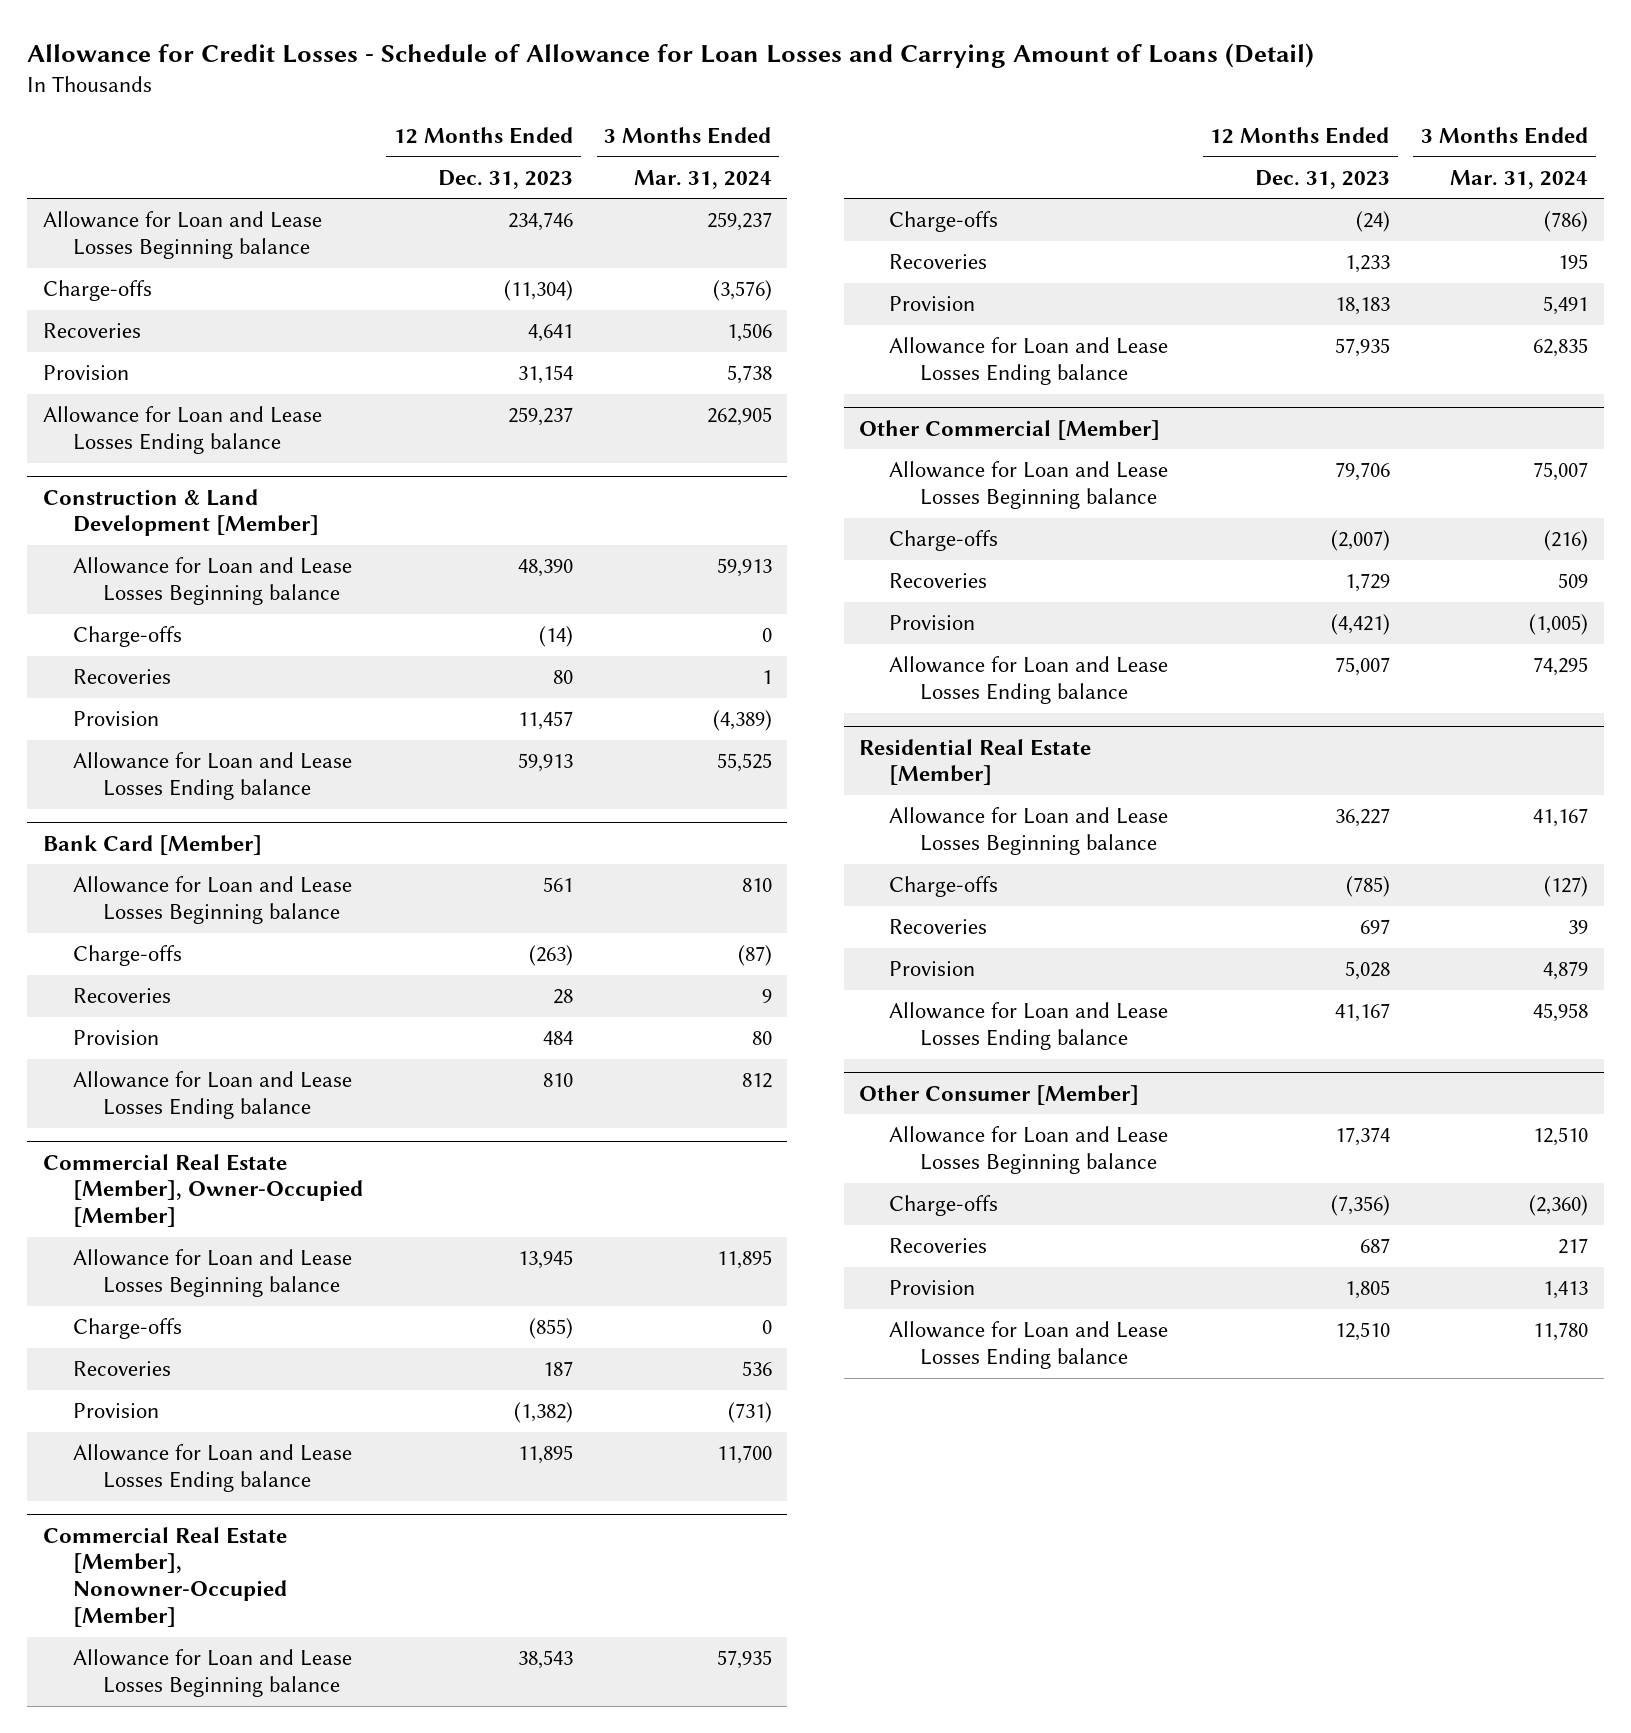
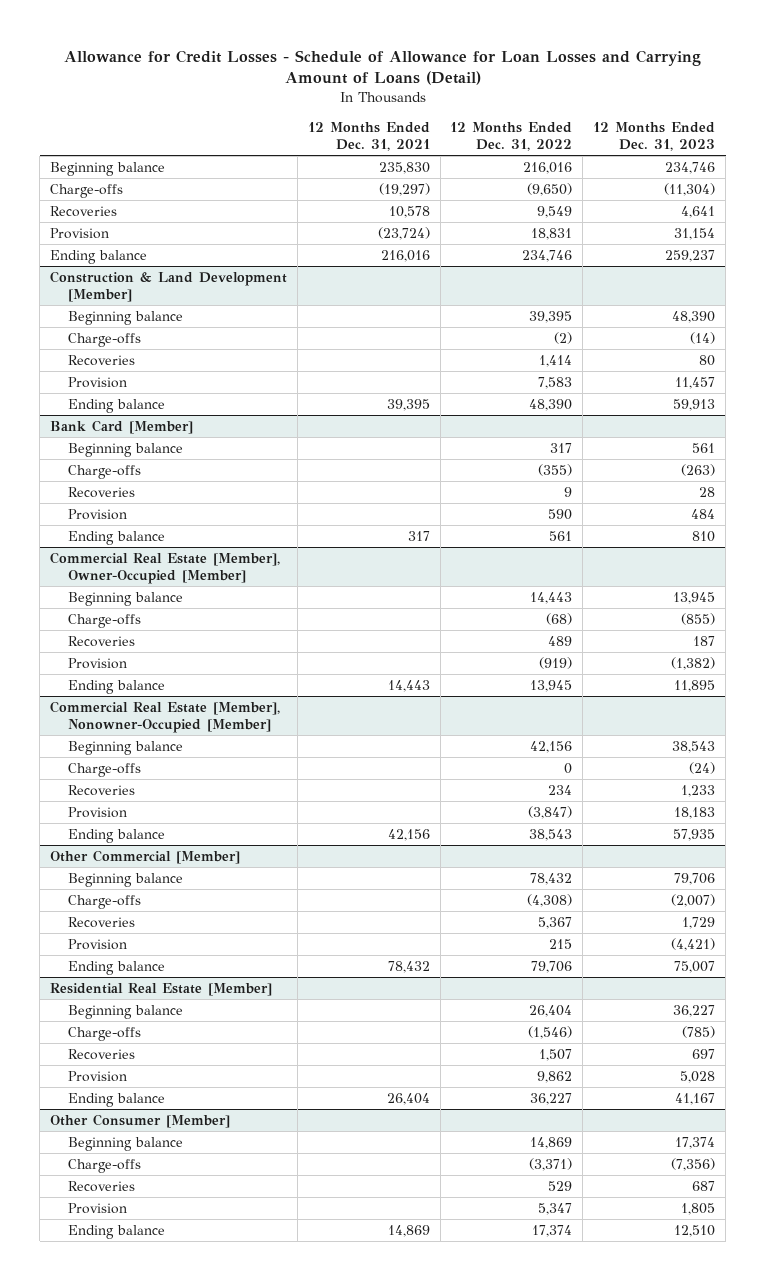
- | 12 Months Ended Dec. 31, 2023 | 3 Months Ended Mar. 31, 2024
+ | 12 Months Ended Dec. 31, 2021 | 12 Months Ended Dec. 31, 2022 | 12 Months Ended Dec. 31, 2023
- Allowance for Loan and Lease Losses Beginning balance | 234,746 | 259,237
+ Beginning balance | 235,830 | 216,016 | 234,746
- Allowance for Loan and Lease Losses Ending balance | 259,237 | 262,905
+ Ending balance | 216,016 | 234,746 | 259,237
@ Construction & Land Development [Member]
- Allowance for Loan and Lease Losses Beginning balance | 48,390 | 59,913
+ Beginning balance | | 39,395 | 48,390
- Allowance for Loan and Lease Losses Ending balance | 59,913 | 55,525
+ Ending balance | 39,395 | 48,390 | 59,913
@ Bank Card [Member]
- Allowance for Loan and Lease Losses Beginning balance | 561 | 810
+ Beginning balance | | 317 | 561
- Allowance for Loan and Lease Losses Ending balance | 810 | 812
+ Ending balance | 317 | 561 | 810
@ Commercial Real Estate [Member], Owner-Occupied [Member]
- Allowance for Loan and Lease Losses Beginning balance | 13,945 | 11,895
+ Beginning balance | | 14,443 | 13,945
- Allowance for Loan and Lease Losses Ending balance | 11,895 | 11,700
+ Ending balance | 14,443 | 13,945 | 11,895
@ Commercial Real Estate [Member], Nonowner-Occupied [Member]
- Allowance for Loan and Lease Losses Beginning balance | 38,543 | 57,935
+ Beginning balance | | 42,156 | 38,543
- Allowance for Loan and Lease Losses Ending balance | 57,935 | 62,835
+ Ending balance | 42,156 | 38,543 | 57,935
@ Other Commercial [Member]
- Allowance for Loan and Lease Losses Beginning balance | 79,706 | 75,007
+ Beginning balance | | 78,432 | 79,706
- Allowance for Loan and Lease Losses Ending balance | 75,007 | 74,295
+ Ending balance | 78,432 | 79,706 | 75,007
@ Residential Real Estate [Member]
- Allowance for Loan and Lease Losses Beginning balance | 36,227 | 41,167
+ Beginning balance | | 26,404 | 36,227
- Allowance for Loan and Lease Losses Ending balance | 41,167 | 45,958
+ Ending balance | 26,404 | 36,227 | 41,167
@ Other Consumer [Member]
- Allowance for Loan and Lease Losses Beginning balance | 17,374 | 12,510
+ Beginning balance | | 14,869 | 17,374
- Allowance for Loan and Lease Losses Ending balance | 12,510 | 11,780
+ Ending balance | 14,869 | 17,374 | 12,510

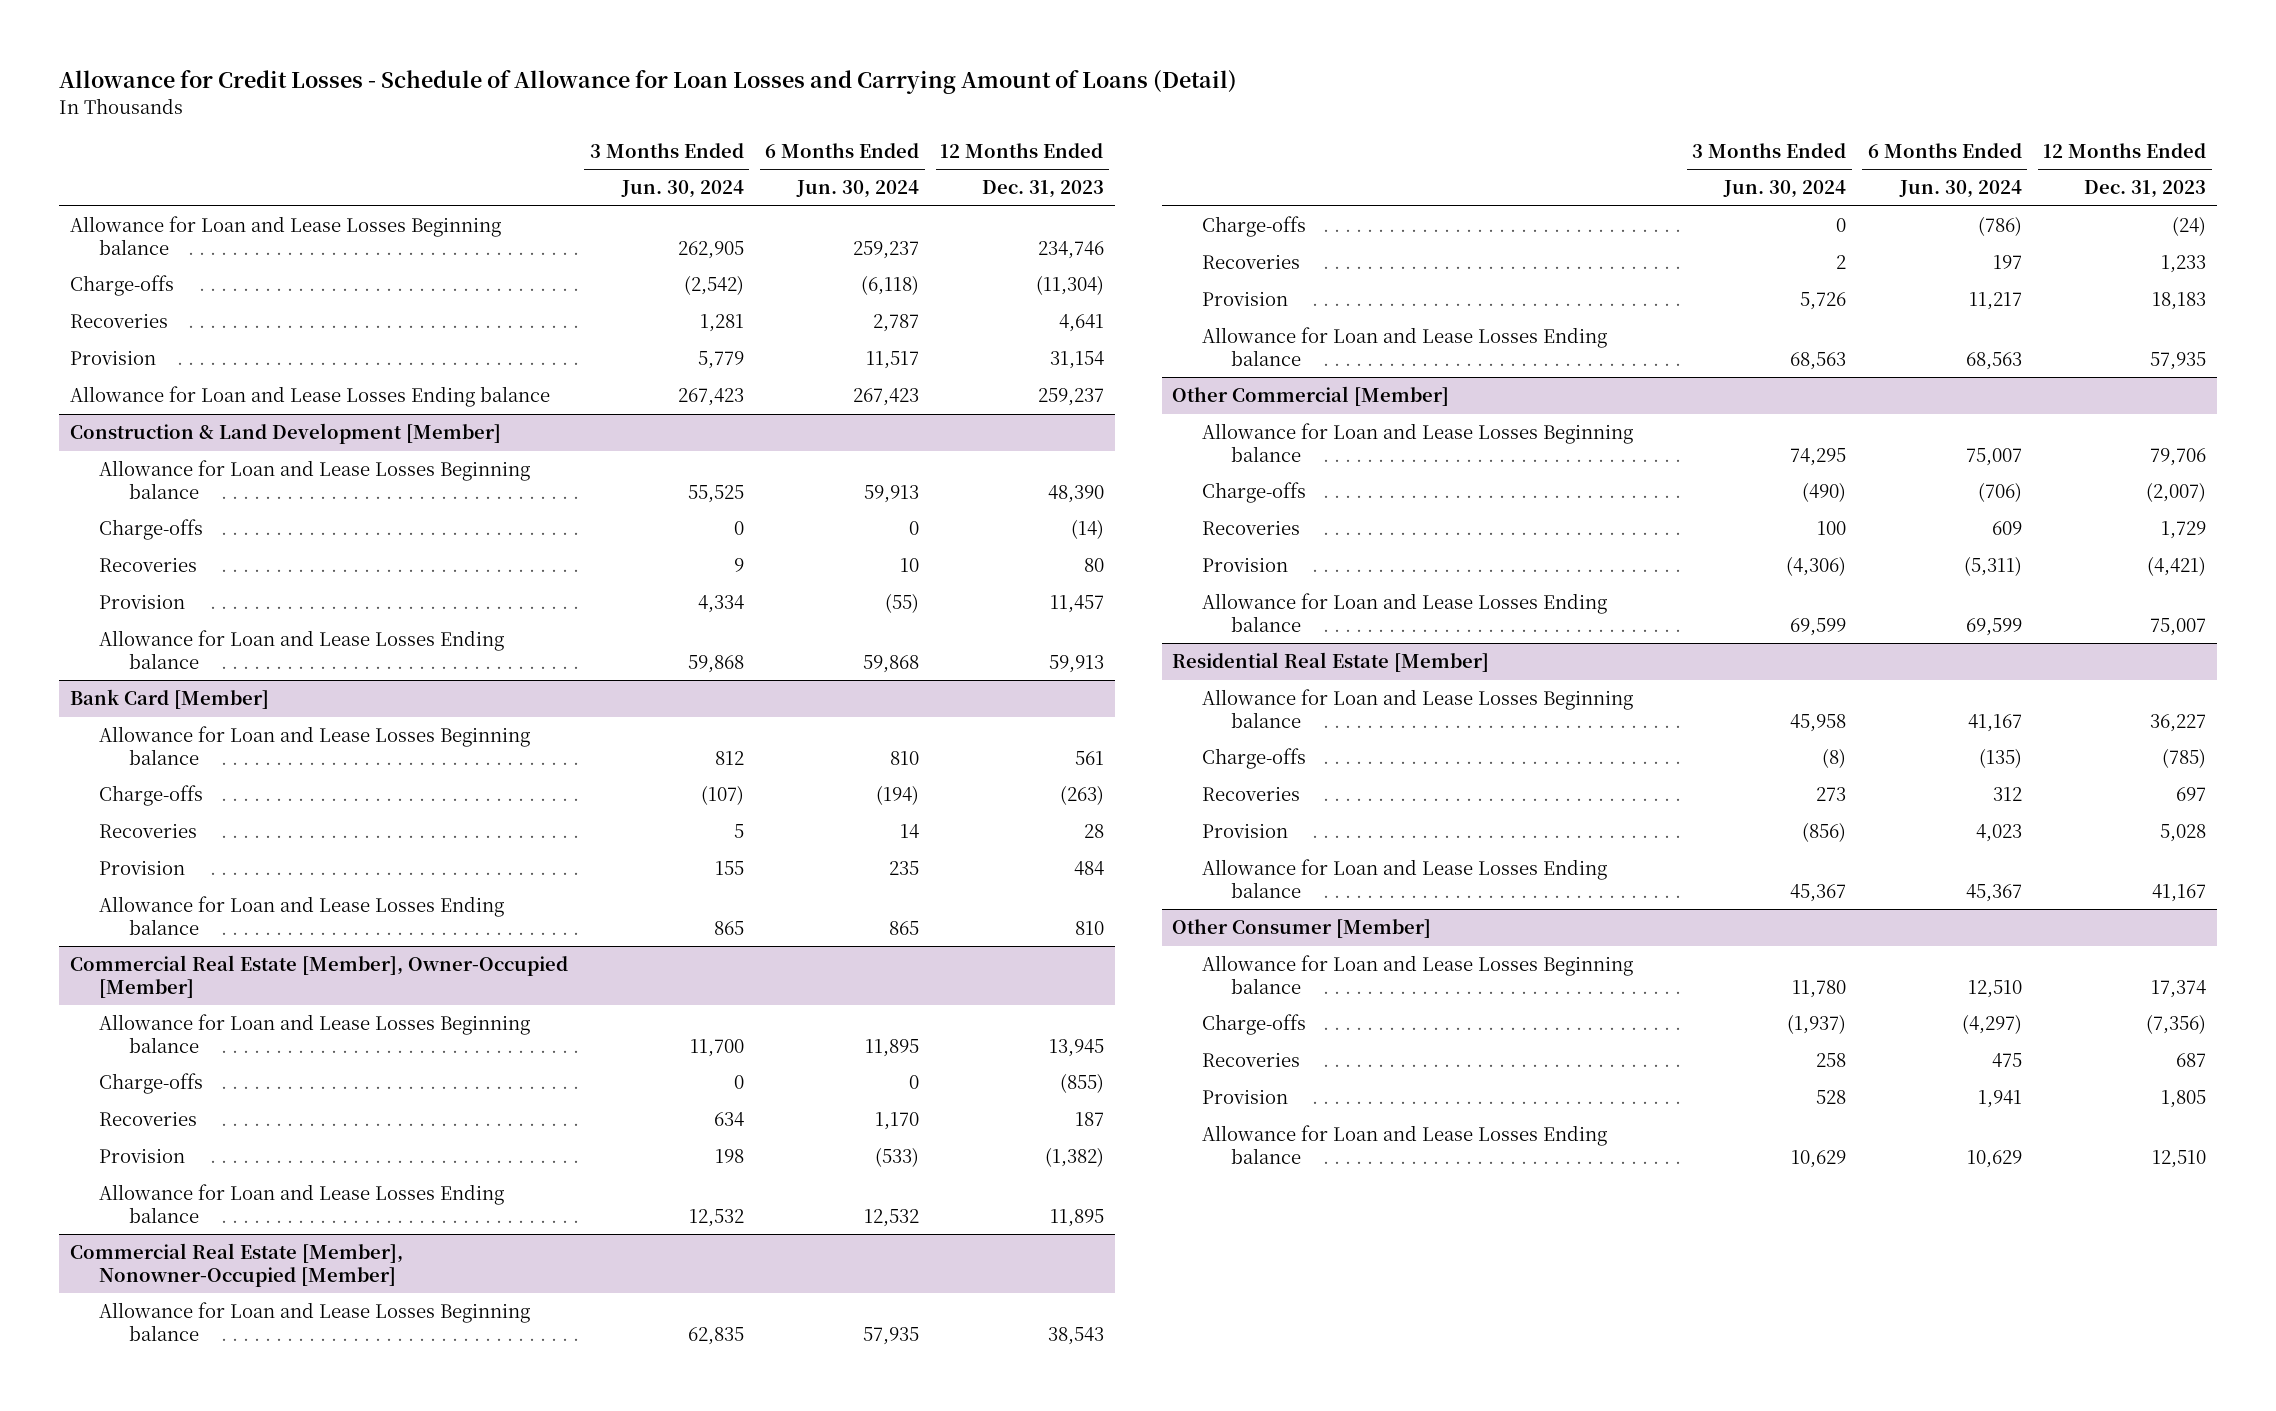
- | 12 Months Ended Dec. 31, 2021 | 12 Months Ended Dec. 31, 2022 | 12 Months Ended Dec. 31, 2023
+ | 3 Months Ended Jun. 30, 2024 | 6 Months Ended Jun. 30, 2024 | 12 Months Ended Dec. 31, 2023
- Beginning balance | 235,830 | 216,016 | 234,746
+ Allowance for Loan and Lease Losses Beginning balance | 262,905 | 259,237 | 234,746
- Ending balance | 216,016 | 234,746 | 259,237
+ Allowance for Loan and Lease Losses Ending balance | 267,423 | 267,423 | 259,237
@ Construction & Land Development [Member]
- Beginning balance | | 39,395 | 48,390
+ Allowance for Loan and Lease Losses Beginning balance | 55,525 | 59,913 | 48,390
- Ending balance | 39,395 | 48,390 | 59,913
+ Allowance for Loan and Lease Losses Ending balance | 59,868 | 59,868 | 59,913
@ Bank Card [Member]
- Beginning balance | | 317 | 561
+ Allowance for Loan and Lease Losses Beginning balance | 812 | 810 | 561
- Ending balance | 317 | 561 | 810
+ Allowance for Loan and Lease Losses Ending balance | 865 | 865 | 810
@ Commercial Real Estate [Member], Owner-Occupied [Member]
- Beginning balance | | 14,443 | 13,945
+ Allowance for Loan and Lease Losses Beginning balance | 11,700 | 11,895 | 13,945
- Ending balance | 14,443 | 13,945 | 11,895
+ Allowance for Loan and Lease Losses Ending balance | 12,532 | 12,532 | 11,895
@ Commercial Real Estate [Member], Nonowner-Occupied [Member]
- Beginning balance | | 42,156 | 38,543
+ Allowance for Loan and Lease Losses Beginning balance | 62,835 | 57,935 | 38,543
- Ending balance | 42,156 | 38,543 | 57,935
+ Allowance for Loan and Lease Losses Ending balance | 68,563 | 68,563 | 57,935
@ Other Commercial [Member]
- Beginning balance | | 78,432 | 79,706
+ Allowance for Loan and Lease Losses Beginning balance | 74,295 | 75,007 | 79,706
- Ending balance | 78,432 | 79,706 | 75,007
+ Allowance for Loan and Lease Losses Ending balance | 69,599 | 69,599 | 75,007
@ Residential Real Estate [Member]
- Beginning balance | | 26,404 | 36,227
+ Allowance for Loan and Lease Losses Beginning balance | 45,958 | 41,167 | 36,227
- Ending balance | 26,404 | 36,227 | 41,167
+ Allowance for Loan and Lease Losses Ending balance | 45,367 | 45,367 | 41,167
@ Other Consumer [Member]
- Beginning balance | | 14,869 | 17,374
+ Allowance for Loan and Lease Losses Beginning balance | 11,780 | 12,510 | 17,374
- Ending balance | 14,869 | 17,374 | 12,510
+ Allowance for Loan and Lease Losses Ending balance | 10,629 | 10,629 | 12,510

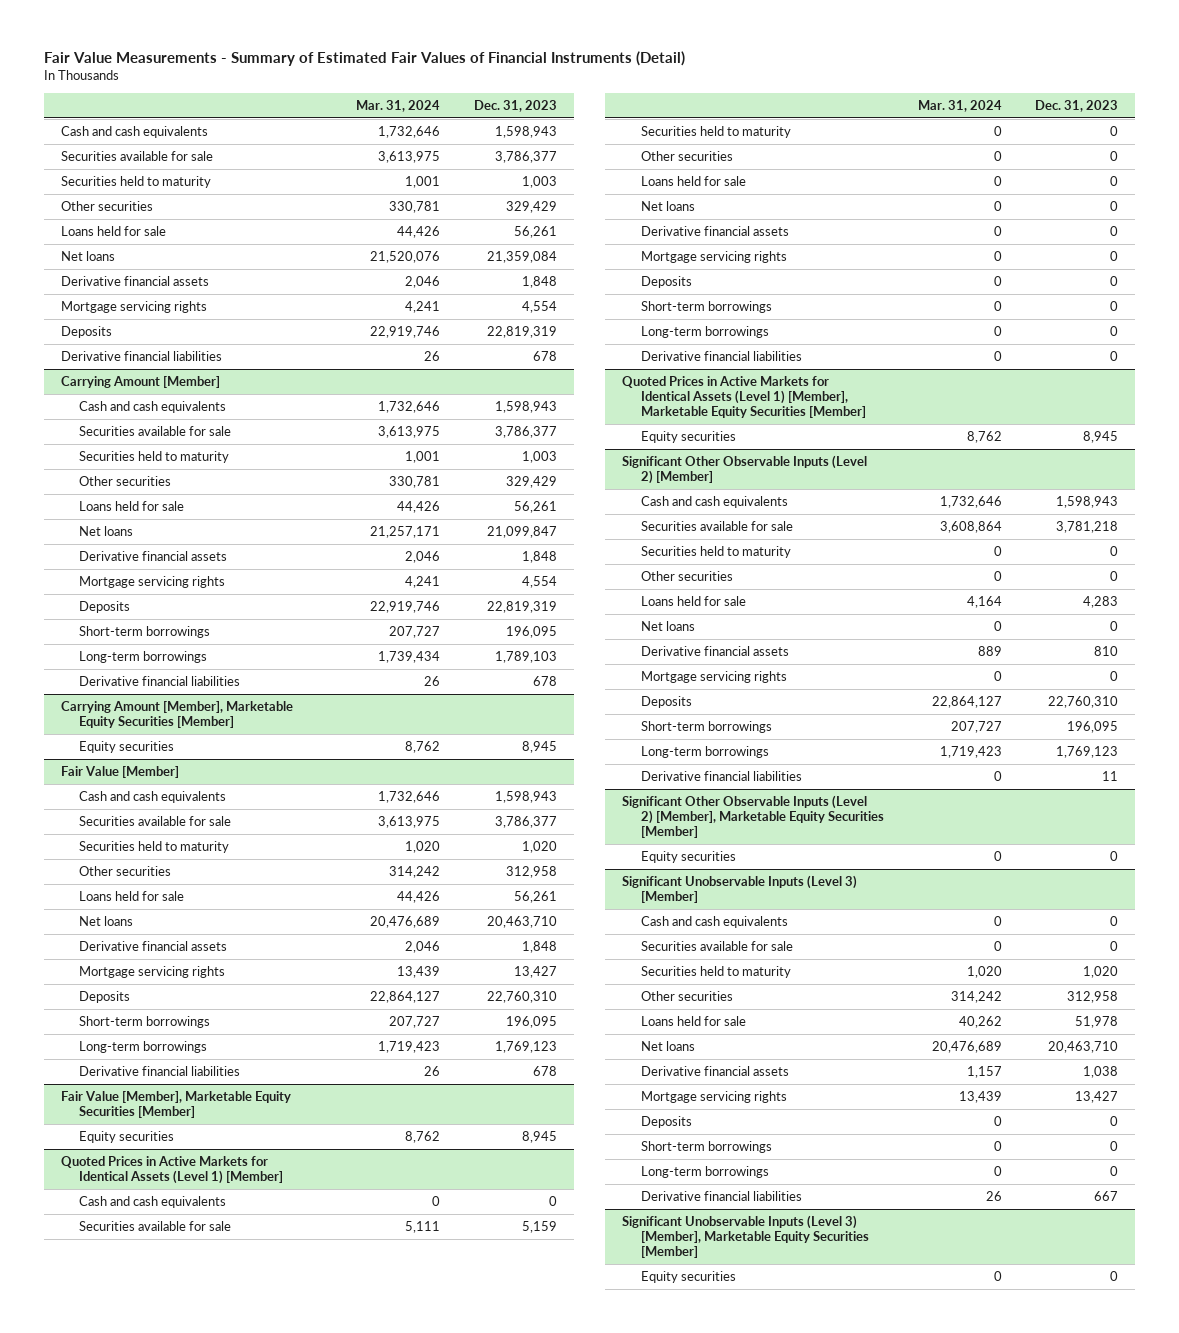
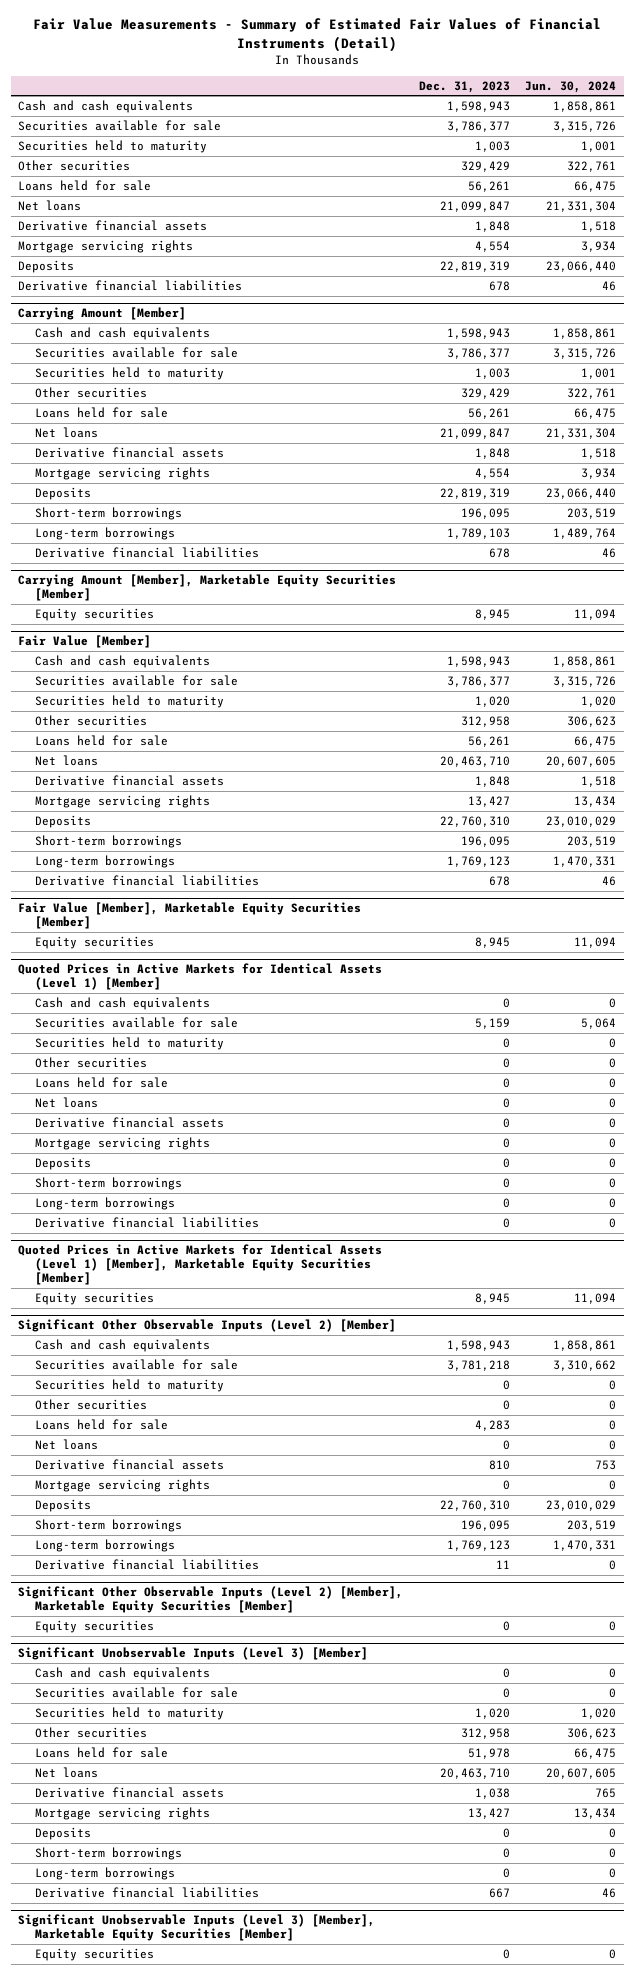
- | Mar. 31, 2024 | Dec. 31, 2023
+ | Dec. 31, 2023 | Jun. 30, 2024
- Net loans | 21,520,076 | 21,359,084
+ Net loans | 21,099,847 | 21,331,304

